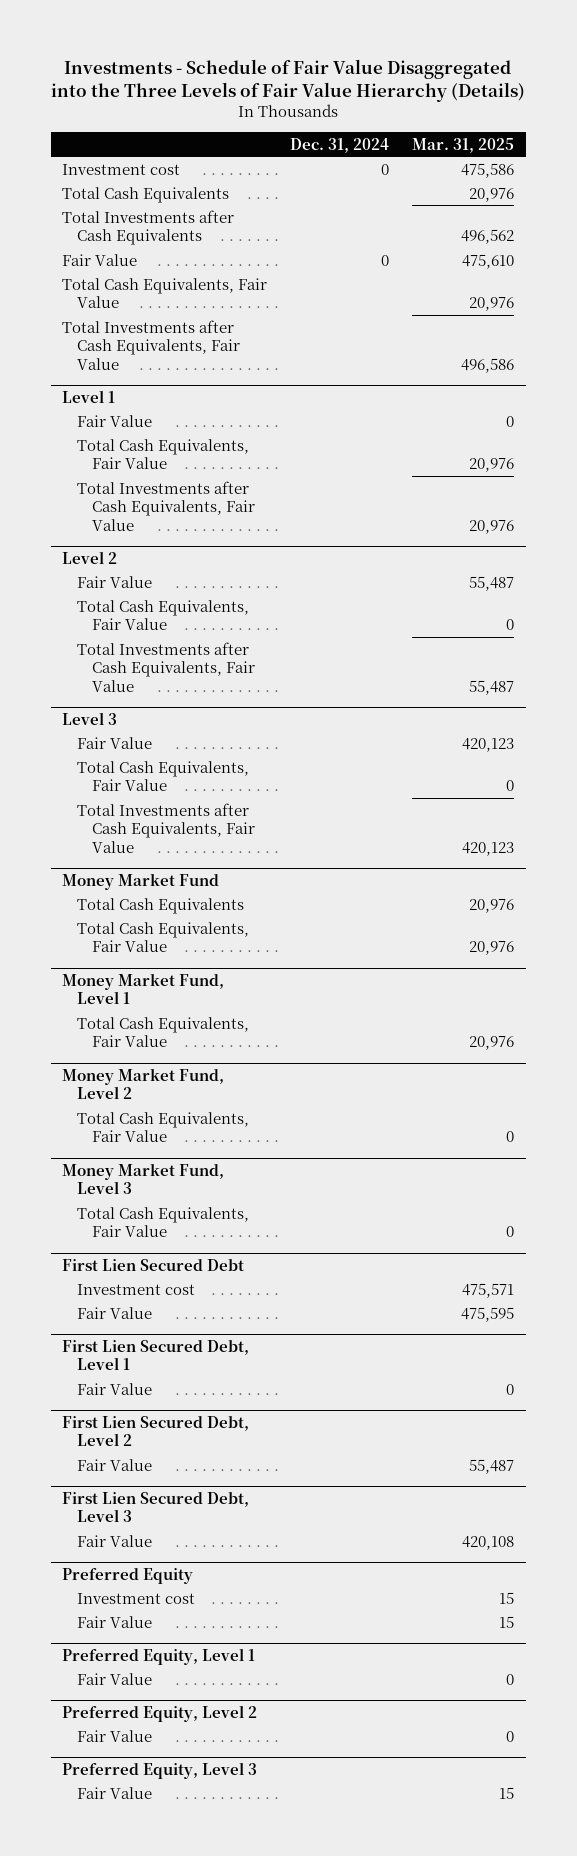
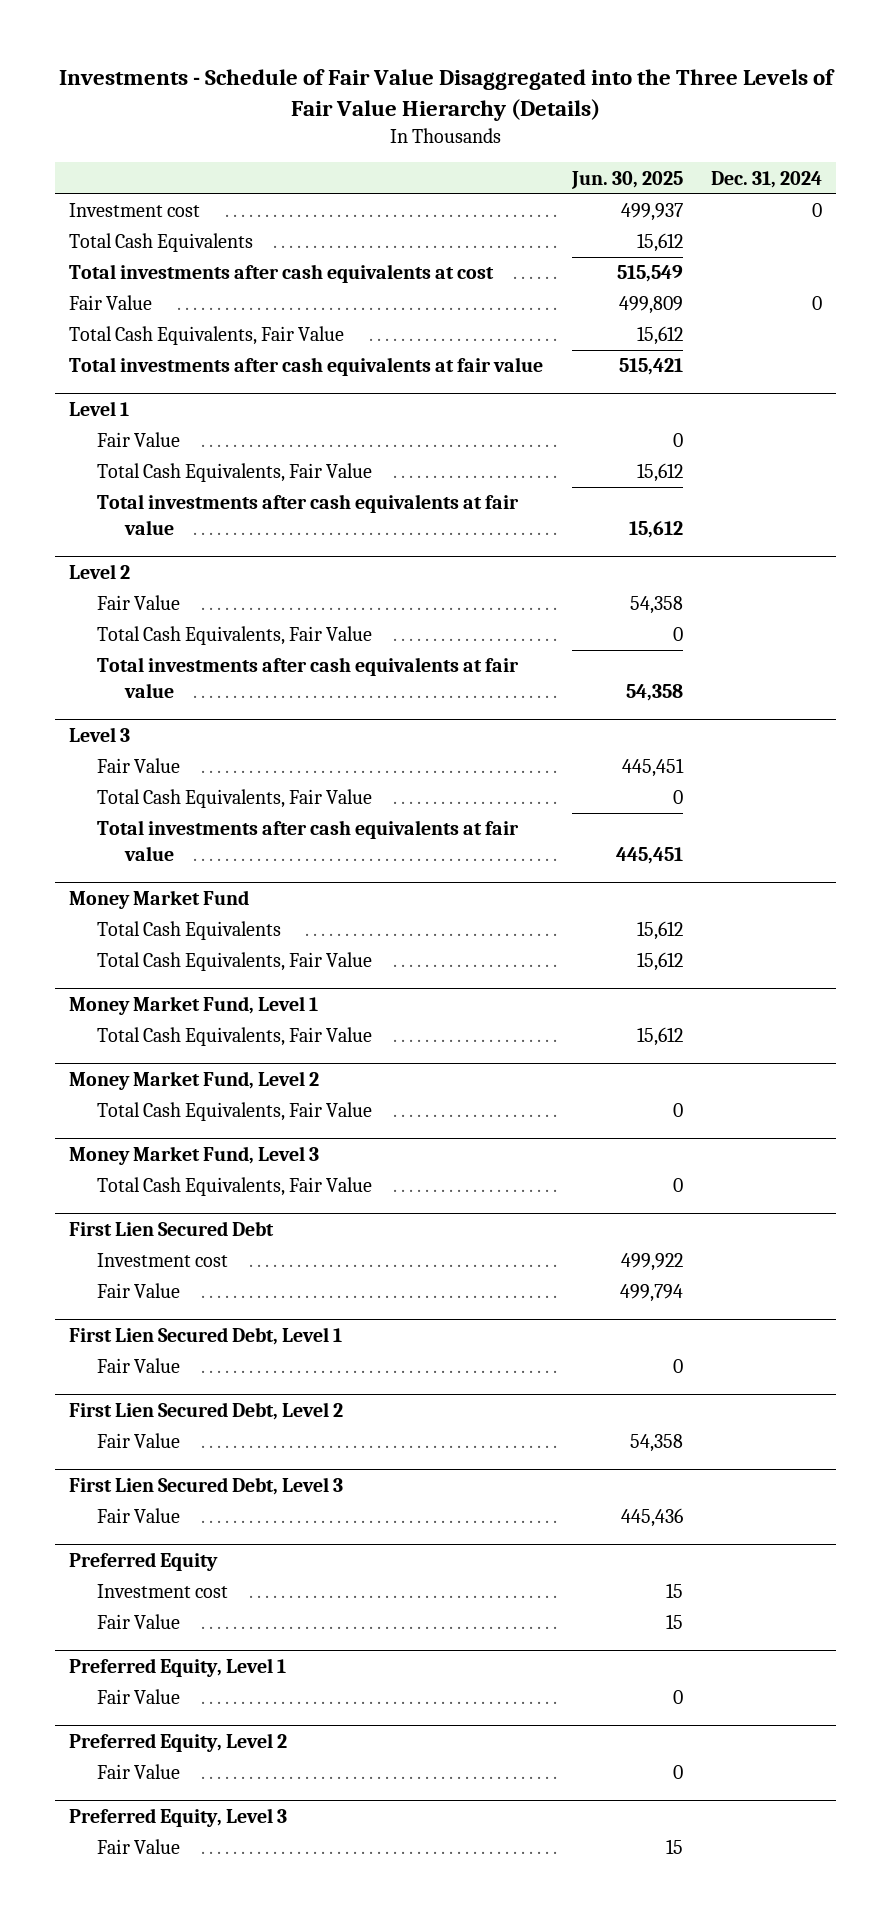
- | Dec. 31, 2024 | Mar. 31, 2025
+ | Jun. 30, 2025 | Dec. 31, 2024
- Total Investments after Cash Equivalents | | 496,562
+ Total investments after cash equivalents at cost | 515,549 |
- Total Investments after Cash Equivalents, Fair Value | | 496,586
+ Total investments after cash equivalents at fair value | 515,421 |
@ Level 1
- Total Investments after Cash Equivalents, Fair Value | | 20,976
+ Total investments after cash equivalents at fair value | 15,612 |
@ Level 2
- Total Investments after Cash Equivalents, Fair Value | | 55,487
+ Total investments after cash equivalents at fair value | 54,358 |
@ Level 3
- Total Investments after Cash Equivalents, Fair Value | | 420,123
+ Total investments after cash equivalents at fair value | 445,451 |

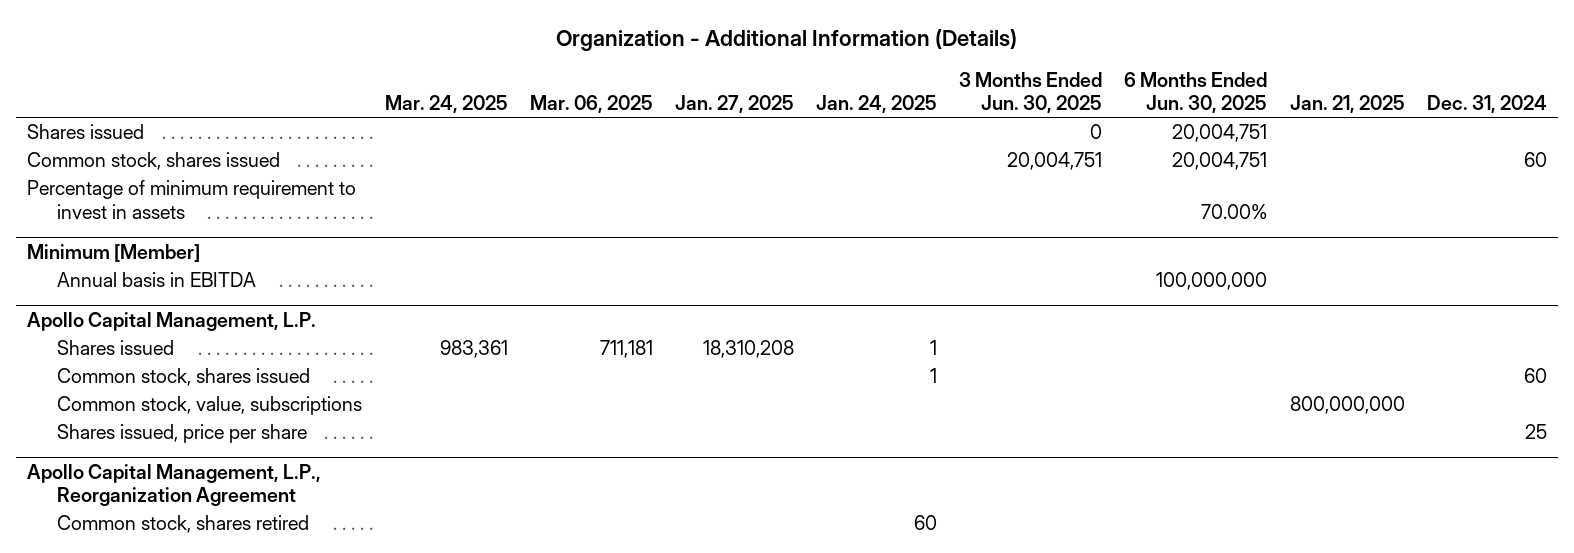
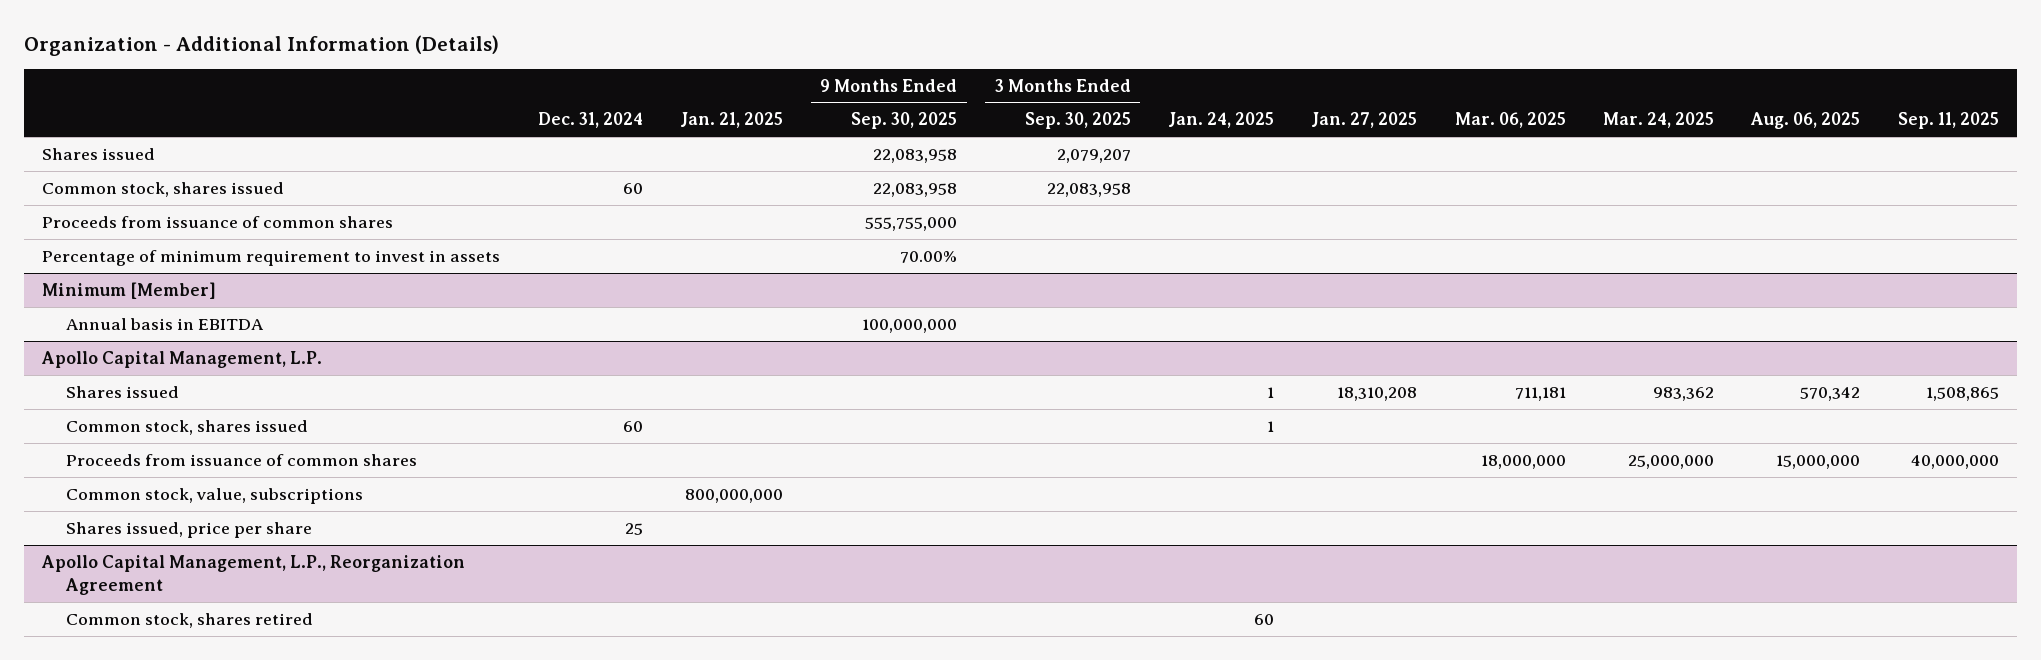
- | Mar. 24, 2025 | Mar. 06, 2025 | Jan. 27, 2025 | Jan. 24, 2025 | 3 Months Ended Jun. 30, 2025 | 6 Months Ended Jun. 30, 2025 | Jan. 21, 2025 | Dec. 31, 2024
+ | Dec. 31, 2024 | Jan. 21, 2025 | 9 Months Ended Sep. 30, 2025 | 3 Months Ended Sep. 30, 2025 | Jan. 24, 2025 | Jan. 27, 2025 | Mar. 06, 2025 | Mar. 24, 2025 | Aug. 06, 2025 | Sep. 11, 2025
+ Proceeds from issuance of common shares | | | 555,755,000 | | | | | | |
@ Apollo Capital Management, L.P.
- Shares issued | 983,361 | 711,181 | 18,310,208 | 1 | | | |
+ Shares issued | | | | | 1 | 18,310,208 | 711,181 | 983,362 | 570,342 | 1,508,865
+ Proceeds from issuance of common shares | | | | | | | 18,000,000 | 25,000,000 | 15,000,000 | 40,000,000

